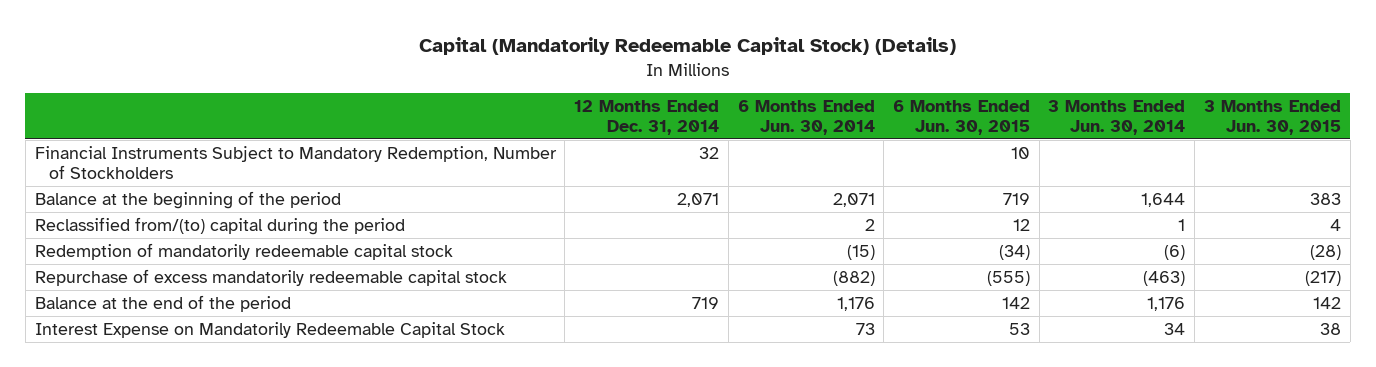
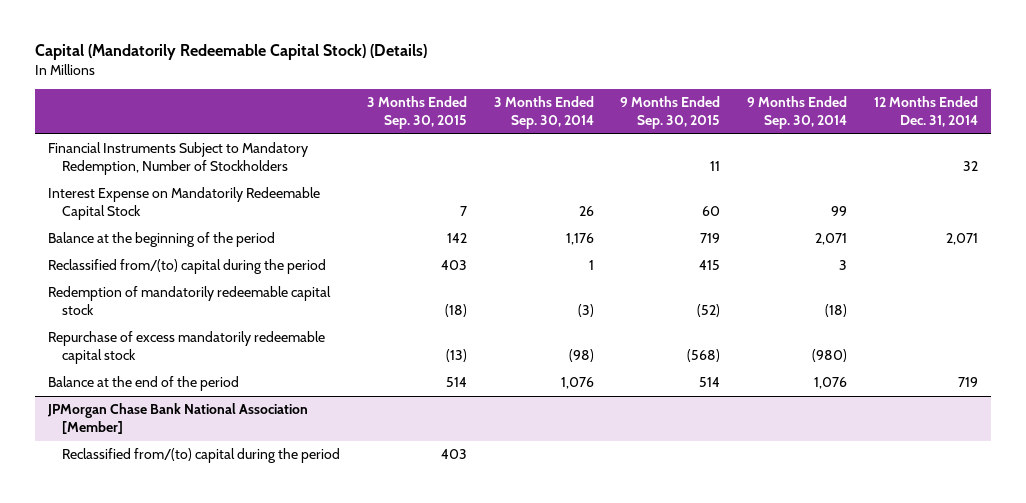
- | 12 Months Ended Dec. 31, 2014 | 6 Months Ended Jun. 30, 2014 | 6 Months Ended Jun. 30, 2015 | 3 Months Ended Jun. 30, 2014 | 3 Months Ended Jun. 30, 2015
+ | 3 Months Ended Sep. 30, 2015 | 3 Months Ended Sep. 30, 2014 | 9 Months Ended Sep. 30, 2015 | 9 Months Ended Sep. 30, 2014 | 12 Months Ended Dec. 31, 2014
moved up: Interest Expense on Mandatorily Redeemable Capital Stock | 7 | 26 | 60 | 99 |
+ JPMorgan Chase Bank National Association [Member]
+ Reclassified from/(to) capital during the period | 403 | | | |

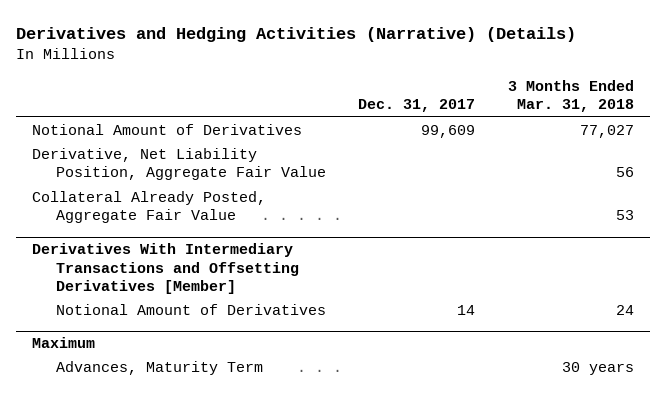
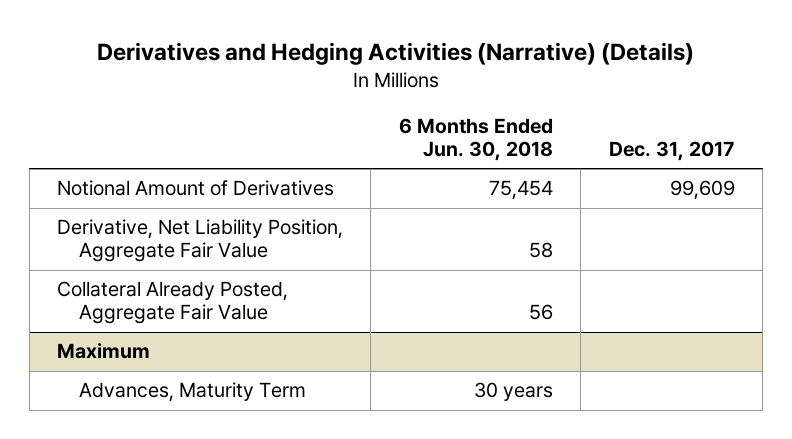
- | Dec. 31, 2017 | 3 Months Ended Mar. 31, 2018
+ | 6 Months Ended Jun. 30, 2018 | Dec. 31, 2017
- Derivatives With Intermediary Transactions and Offsetting Derivatives [Member]
- Notional Amount of Derivatives | 14 | 24

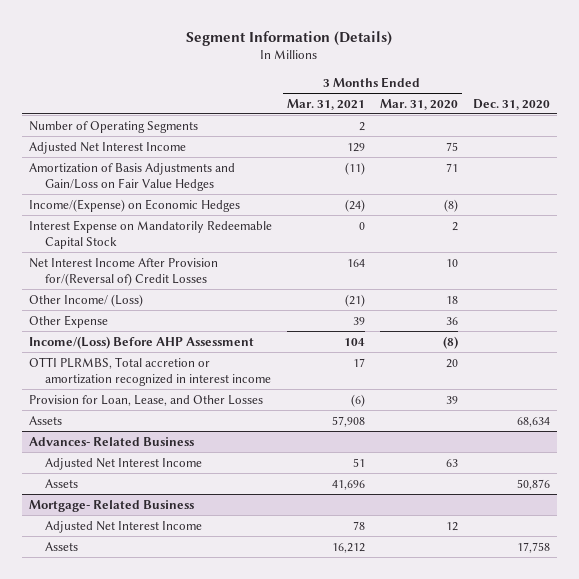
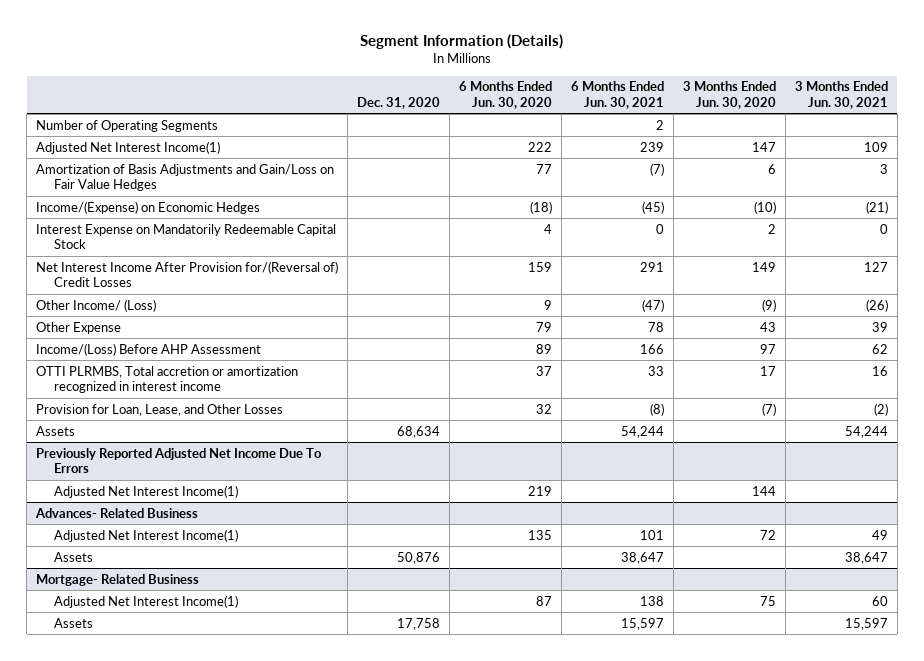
- | 3 Months Ended Mar. 31, 2021 | 3 Months Ended Mar. 31, 2020 | Dec. 31, 2020
+ | Dec. 31, 2020 | 6 Months Ended Jun. 30, 2020 | 6 Months Ended Jun. 30, 2021 | 3 Months Ended Jun. 30, 2020 | 3 Months Ended Jun. 30, 2021
- Adjusted Net Interest Income | 129 | 75 |
+ Adjusted Net Interest Income(1) | | 222 | 239 | 147 | 109
+ Previously Reported Adjusted Net Income Due To Errors
+ Adjusted Net Interest Income(1) | | 219 | | 144 |
@ Advances- Related Business
- Adjusted Net Interest Income | 51 | 63 |
+ Adjusted Net Interest Income(1) | | 135 | 101 | 72 | 49
@ Mortgage- Related Business
- Adjusted Net Interest Income | 78 | 12 |
+ Adjusted Net Interest Income(1) | | 87 | 138 | 75 | 60

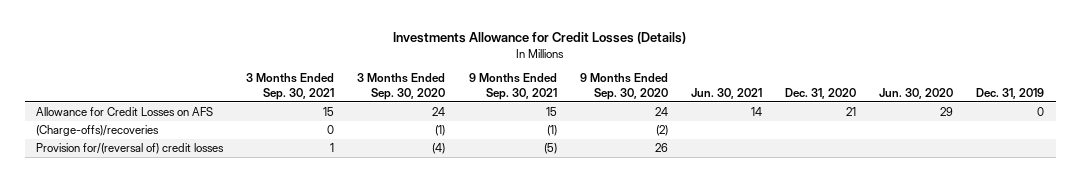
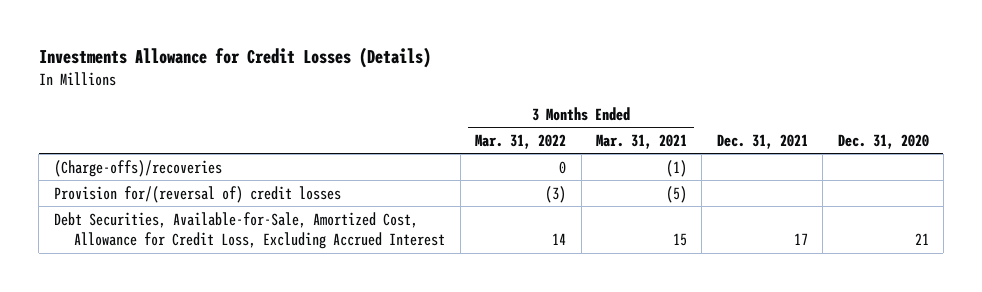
- | 3 Months Ended Sep. 30, 2021 | 3 Months Ended Sep. 30, 2020 | 9 Months Ended Sep. 30, 2021 | 9 Months Ended Sep. 30, 2020 | Jun. 30, 2021 | Dec. 31, 2020 | Jun. 30, 2020 | Dec. 31, 2019
+ | 3 Months Ended Mar. 31, 2022 | 3 Months Ended Mar. 31, 2021 | Dec. 31, 2021 | Dec. 31, 2020
- Allowance for Credit Losses on AFS | 15 | 24 | 15 | 24 | 14 | 21 | 29 | 0
+ Debt Securities, Available-for-Sale, Amortized Cost, Allowance for Credit Loss, Excluding Accrued Interest | 14 | 15 | 17 | 21

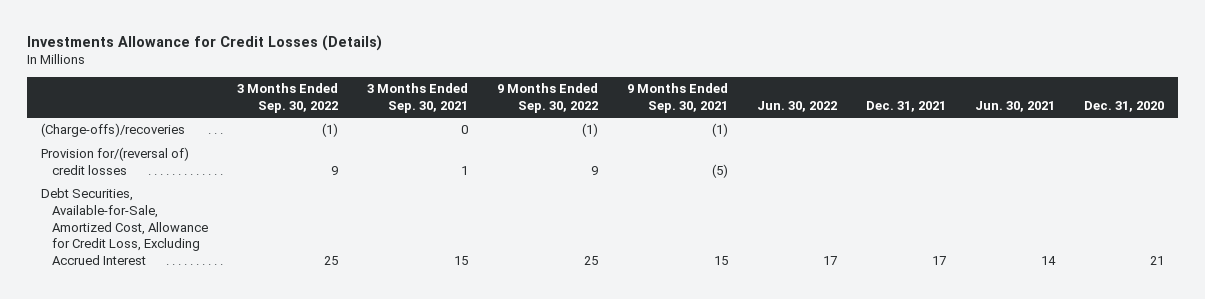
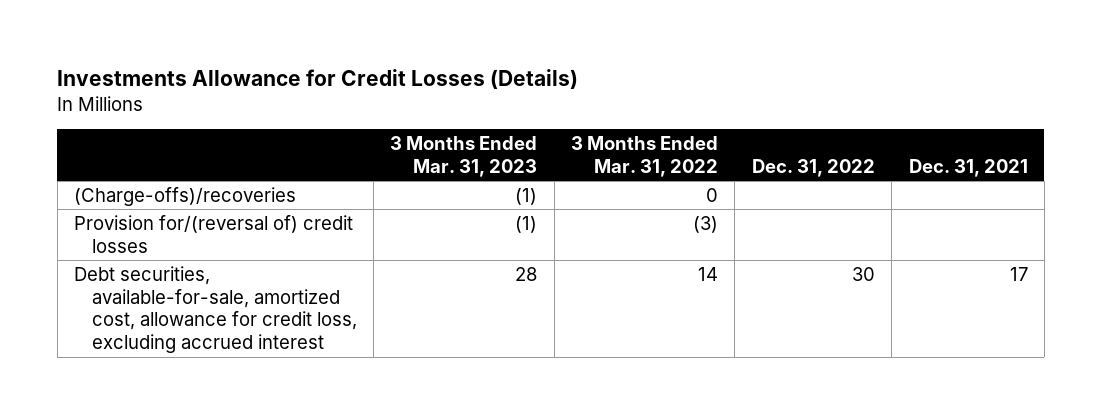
- | 3 Months Ended Sep. 30, 2022 | 3 Months Ended Sep. 30, 2021 | 9 Months Ended Sep. 30, 2022 | 9 Months Ended Sep. 30, 2021 | Jun. 30, 2022 | Dec. 31, 2021 | Jun. 30, 2021 | Dec. 31, 2020
+ | 3 Months Ended Mar. 31, 2023 | 3 Months Ended Mar. 31, 2022 | Dec. 31, 2022 | Dec. 31, 2021
- Debt Securities, Available-for-Sale, Amortized Cost, Allowance for Credit Loss, Excluding Accrued Interest | 25 | 15 | 25 | 15 | 17 | 17 | 14 | 21
+ Debt securities, available-for-sale, amortized cost, allowance for credit loss, excluding accrued interest | 28 | 14 | 30 | 17

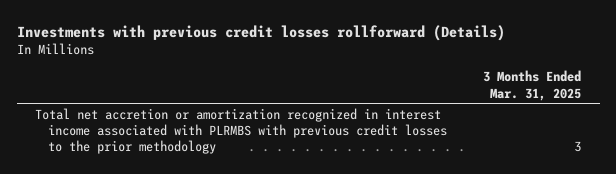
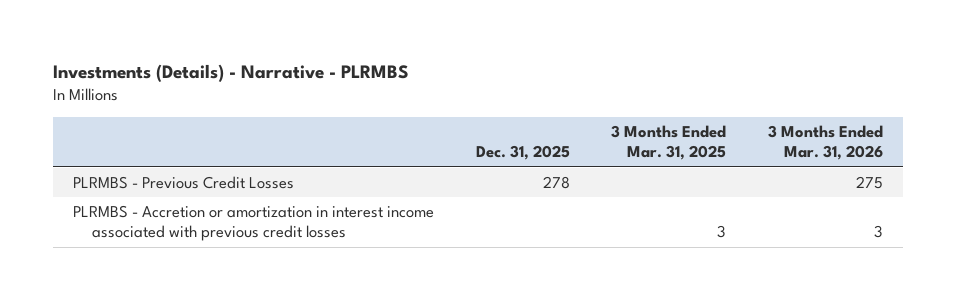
- Investments with previous credit losses rollforward (Details)
+ Investments (Details) - Narrative - PLRMBS
- | 3 Months Ended Mar. 31, 2025
+ | Dec. 31, 2025 | 3 Months Ended Mar. 31, 2025 | 3 Months Ended Mar. 31, 2026
- Total net accretion or amortization recognized in interest income associated with PLRMBS with previous credit losses to the prior methodology | 3
+ PLRMBS - Previous Credit Losses | 278 | | 275
+ PLRMBS - Accretion or amortization in interest income associated with previous credit losses | | 3 | 3

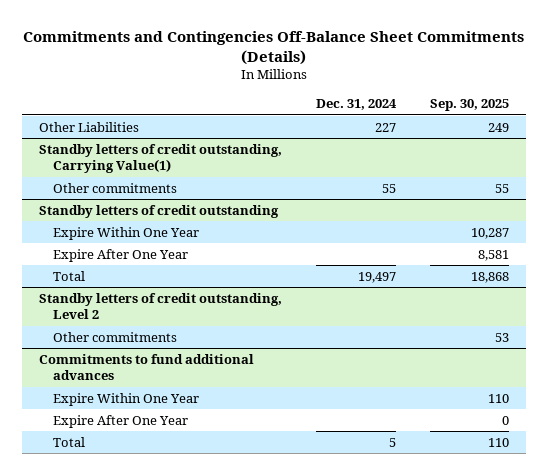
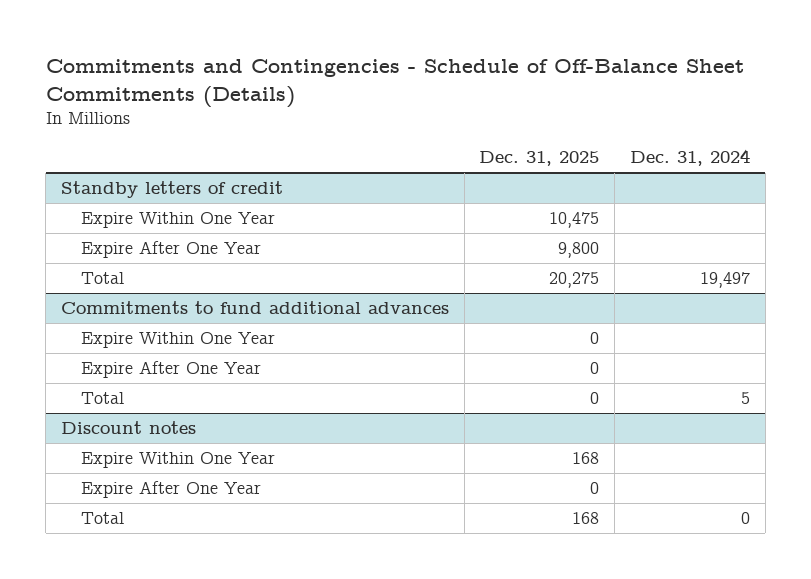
- Commitments and Contingencies Off-Balance Sheet Commitments (Details)
+ Commitments and Contingencies - Schedule of Off-Balance Sheet Commitments (Details)
- | Dec. 31, 2024 | Sep. 30, 2025
+ | Dec. 31, 2025 | Dec. 31, 2024
- Other Liabilities | 227 | 249
- Standby letters of credit outstanding, Carrying Value(1)
- Other commitments | 55 | 55
- Standby letters of credit outstanding
+ Standby letters of credit
- Standby letters of credit outstanding, Level 2
- Other commitments | | 53
+ Discount notes
+ Expire Within One Year | 168 |
+ Expire After One Year | 0 |
+ Total | 168 | 0

